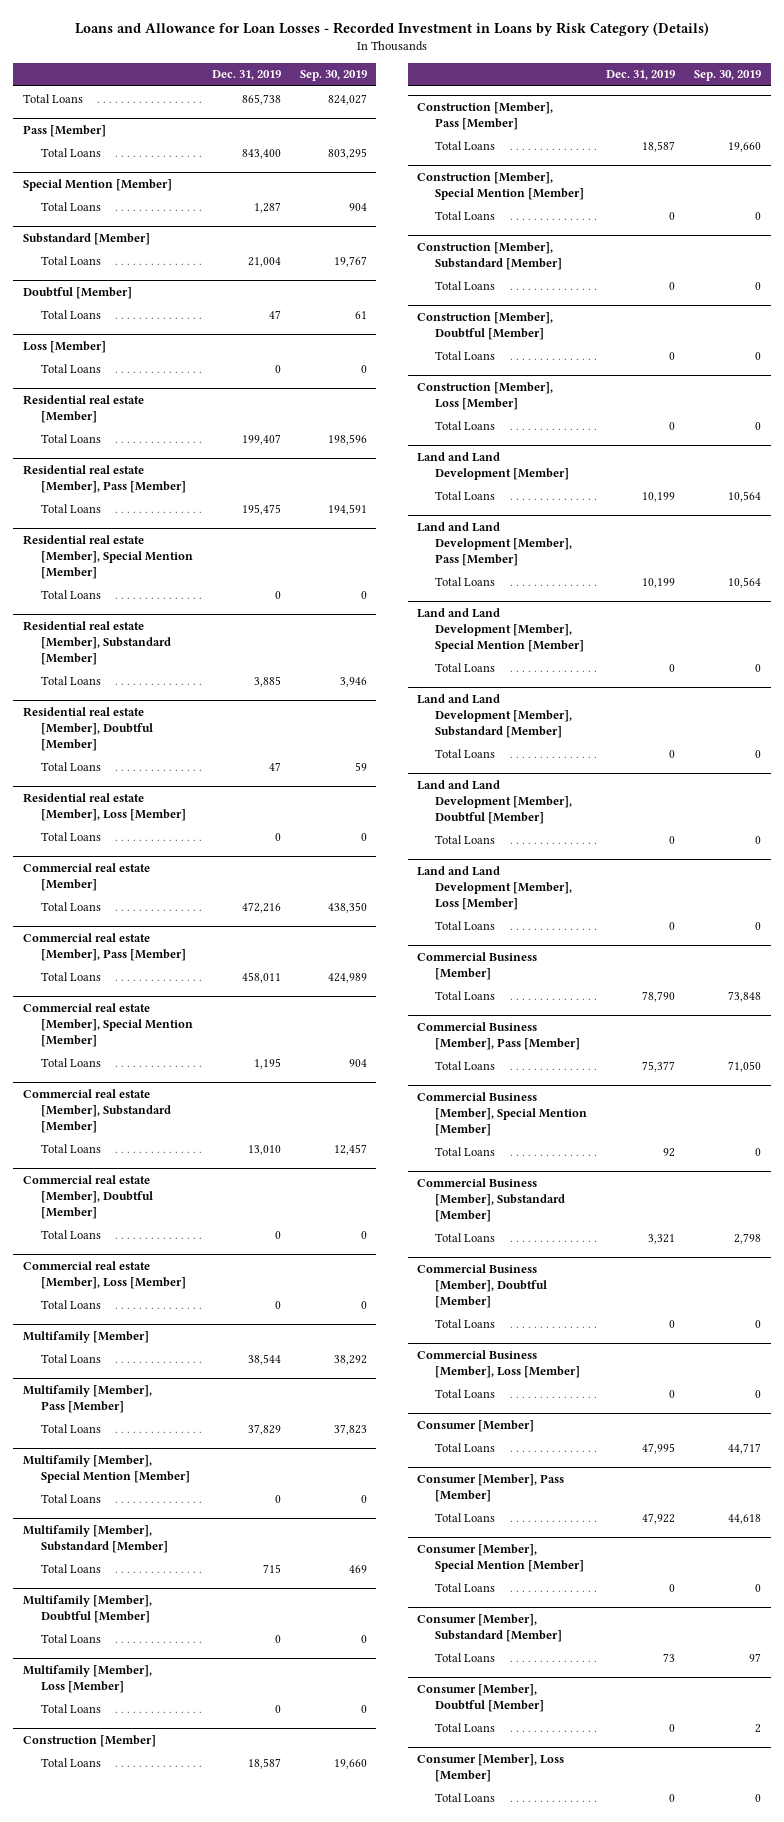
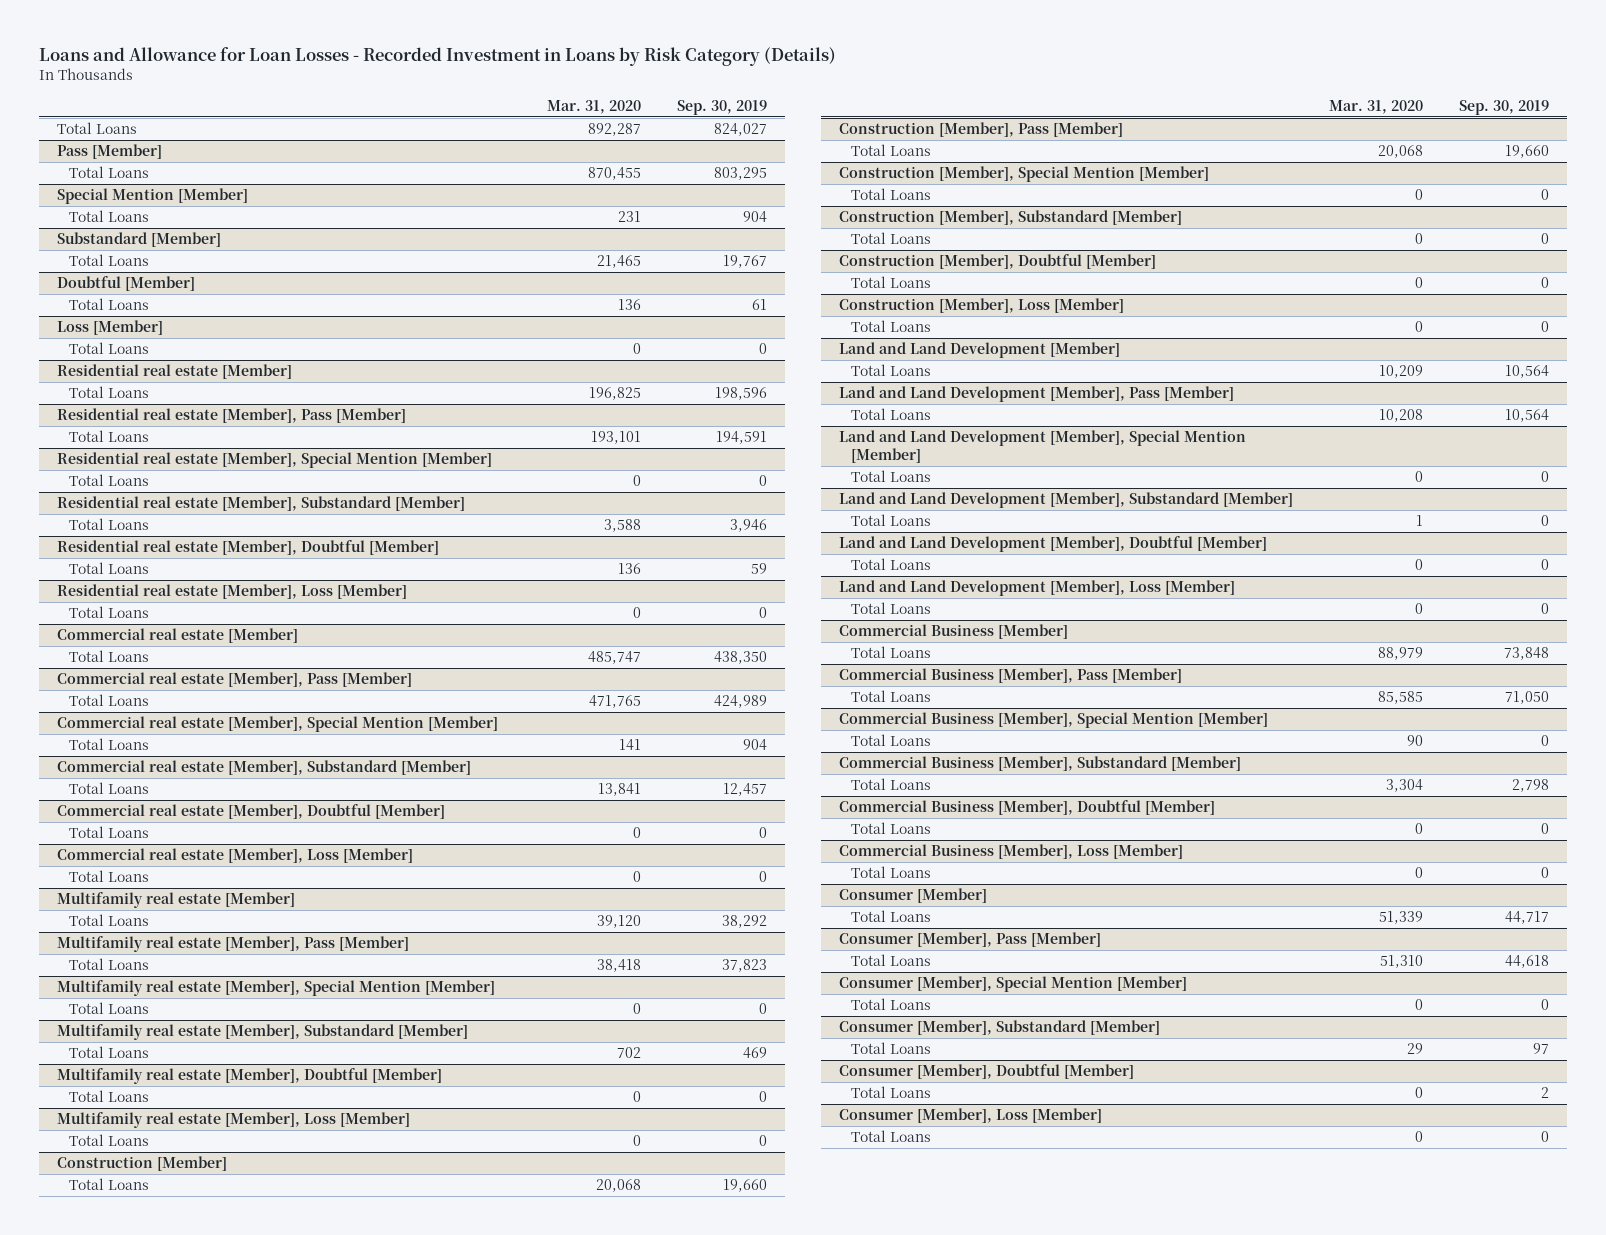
- | Dec. 31, 2019 | Sep. 30, 2019
+ | Mar. 31, 2020 | Sep. 30, 2019
- Multifamily [Member]
+ Multifamily real estate [Member]
- Multifamily [Member], Pass [Member]
+ Multifamily real estate [Member], Pass [Member]
- Multifamily [Member], Special Mention [Member]
+ Multifamily real estate [Member], Special Mention [Member]
- Multifamily [Member], Substandard [Member]
+ Multifamily real estate [Member], Substandard [Member]
- Multifamily [Member], Doubtful [Member]
+ Multifamily real estate [Member], Doubtful [Member]
- Multifamily [Member], Loss [Member]
+ Multifamily real estate [Member], Loss [Member]

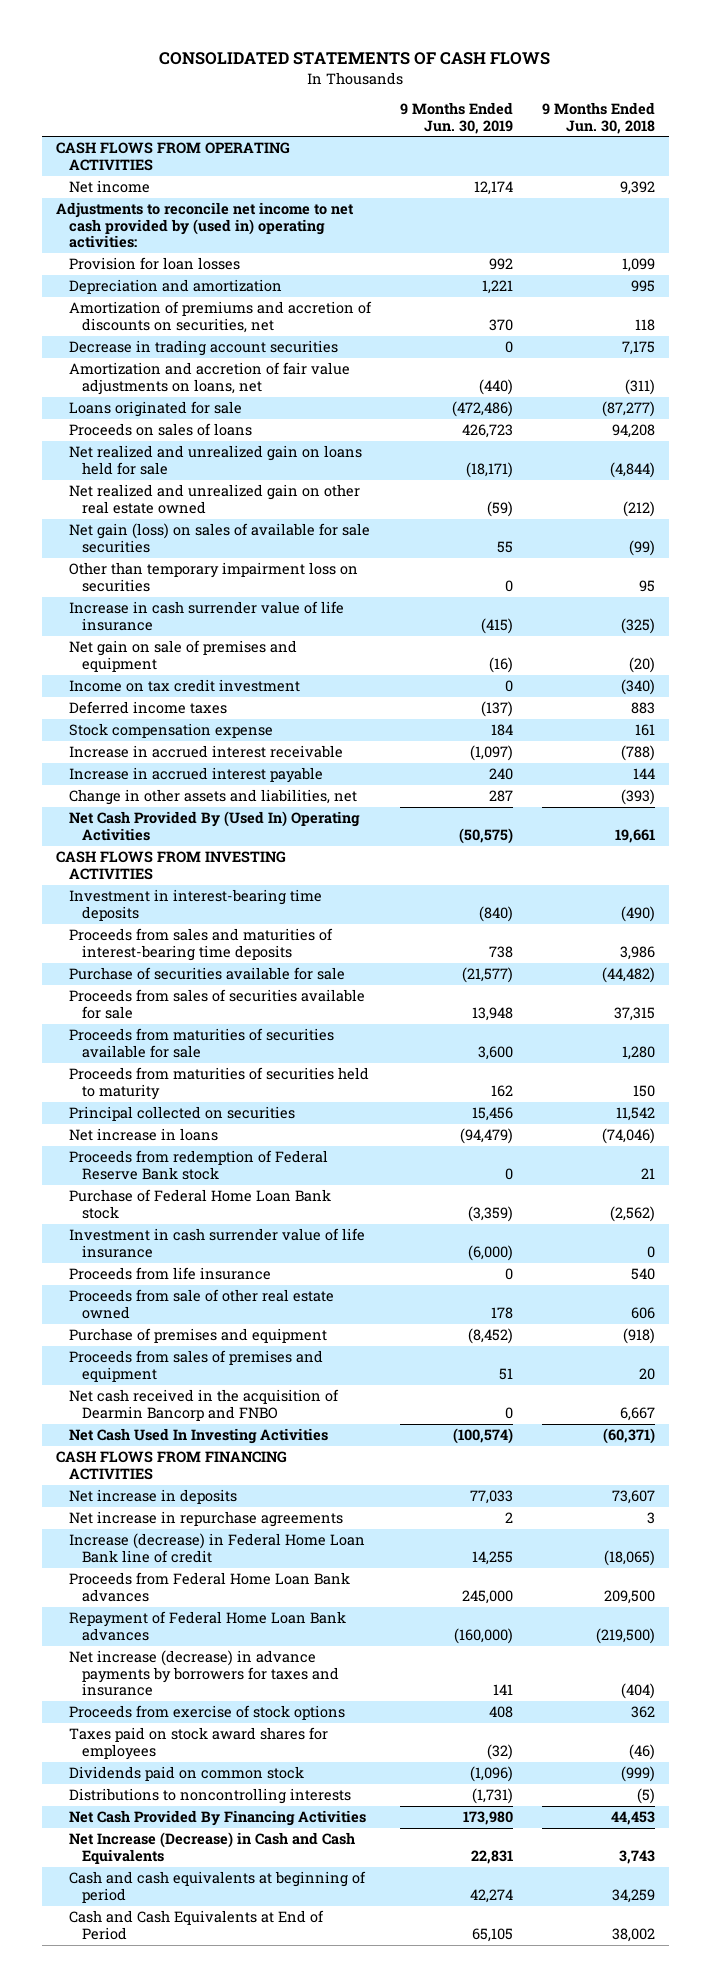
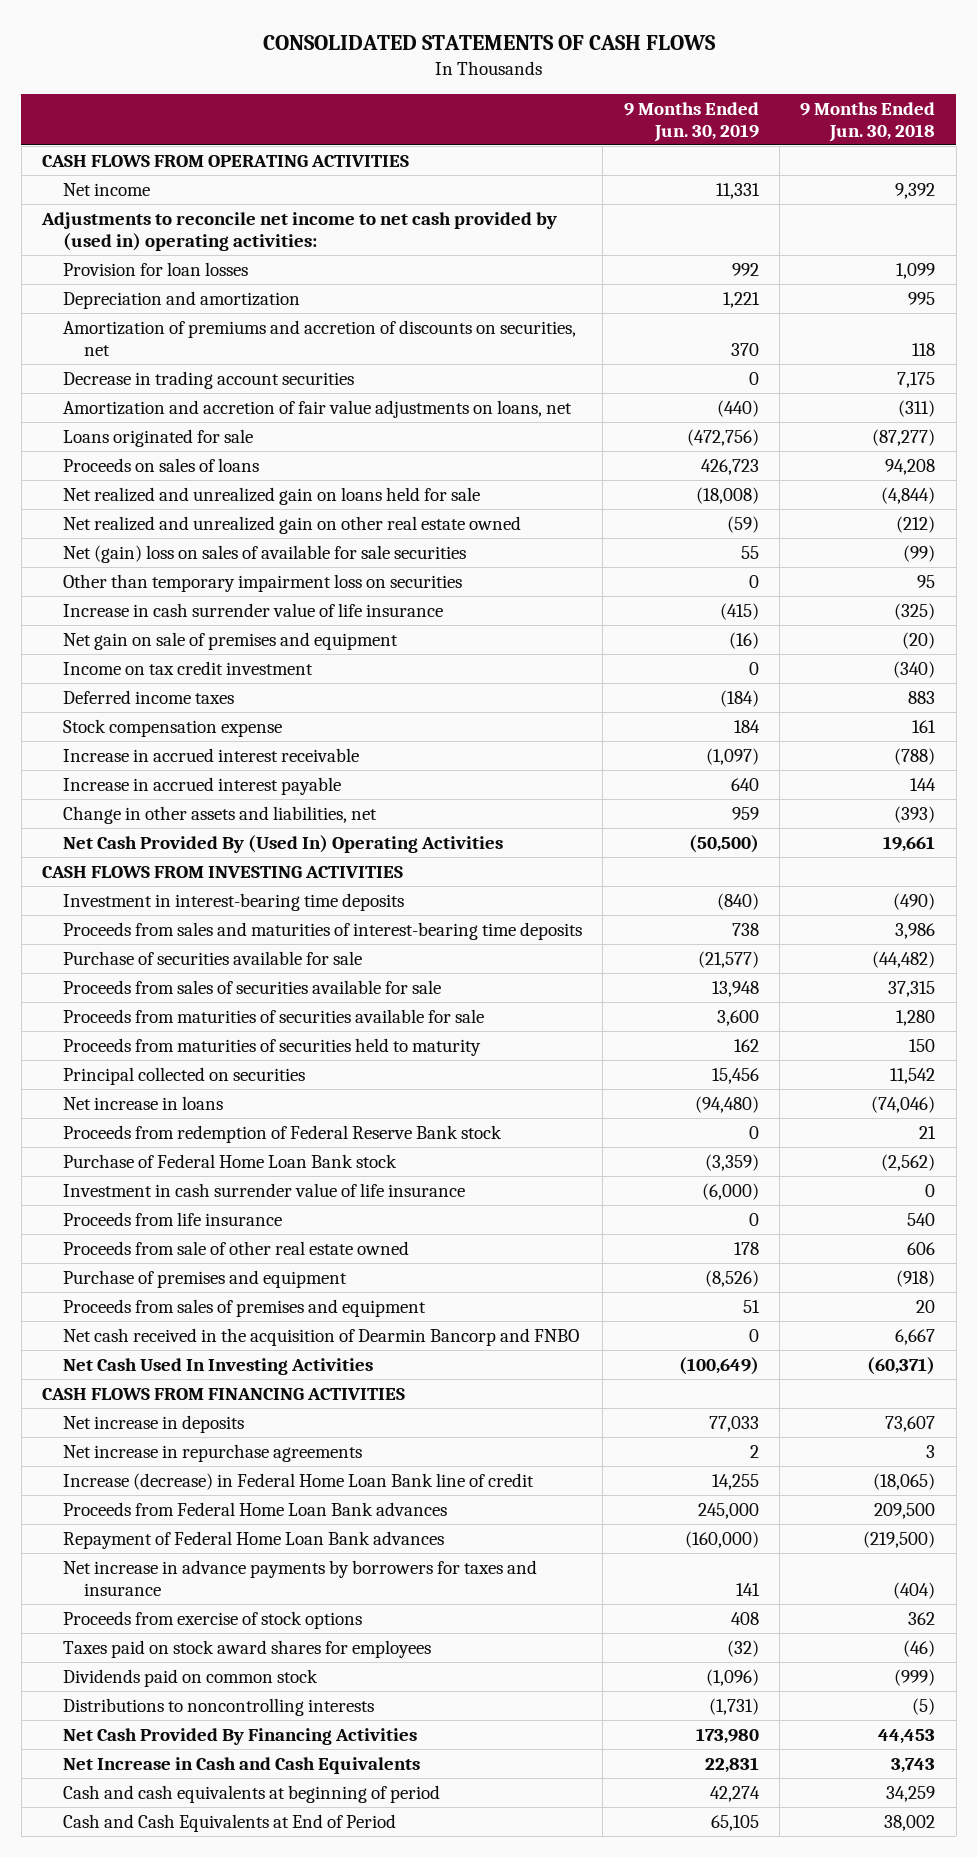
- Net income | 12,174 | 9,392
+ Net income | 11,331 | 9,392
- Loans originated for sale | (472,486) | (87,277)
+ Loans originated for sale | (472,756) | (87,277)
- Net realized and unrealized gain on loans held for sale | (18,171) | (4,844)
+ Net realized and unrealized gain on loans held for sale | (18,008) | (4,844)
- Net gain (loss) on sales of available for sale securities | 55 | (99)
+ Net (gain) loss on sales of available for sale securities | 55 | (99)
- Deferred income taxes | (137) | 883
+ Deferred income taxes | (184) | 883
- Increase in accrued interest payable | 240 | 144
- Change in other assets and liabilities, net | 287 | (393)
- Net Cash Provided By (Used In) Operating Activities | (50,575) | 19,661
+ Increase in accrued interest payable | 640 | 144
+ Change in other assets and liabilities, net | 959 | (393)
+ Net Cash Provided By (Used In) Operating Activities | (50,500) | 19,661
- Net increase in loans | (94,479) | (74,046)
+ Net increase in loans | (94,480) | (74,046)
- Purchase of premises and equipment | (8,452) | (918)
+ Purchase of premises and equipment | (8,526) | (918)
- Net Cash Used In Investing Activities | (100,574) | (60,371)
+ Net Cash Used In Investing Activities | (100,649) | (60,371)
- Net increase (decrease) in advance payments by borrowers for taxes and insurance | 141 | (404)
+ Net increase in advance payments by borrowers for taxes and insurance | 141 | (404)
- Net Increase (Decrease) in Cash and Cash Equivalents | 22,831 | 3,743
+ Net Increase in Cash and Cash Equivalents | 22,831 | 3,743

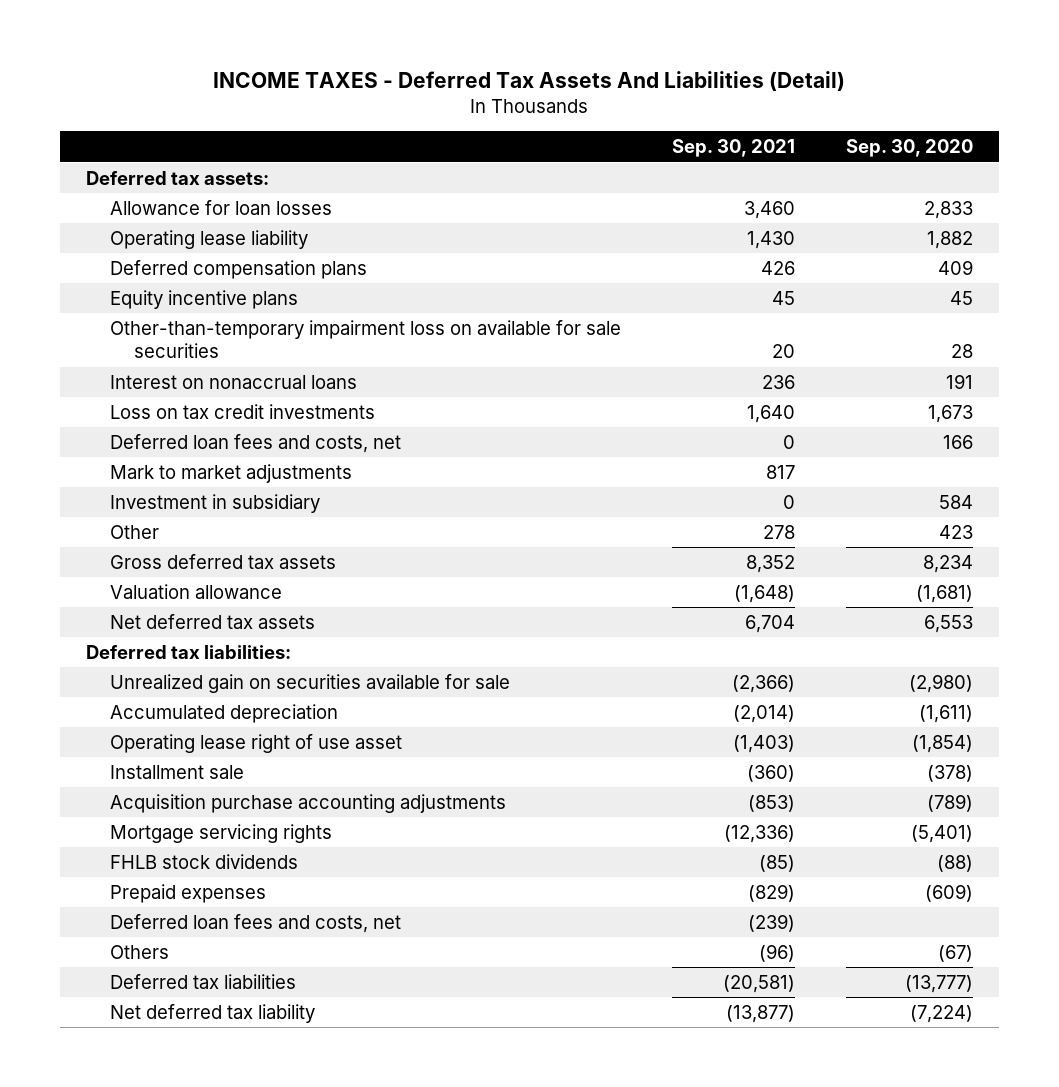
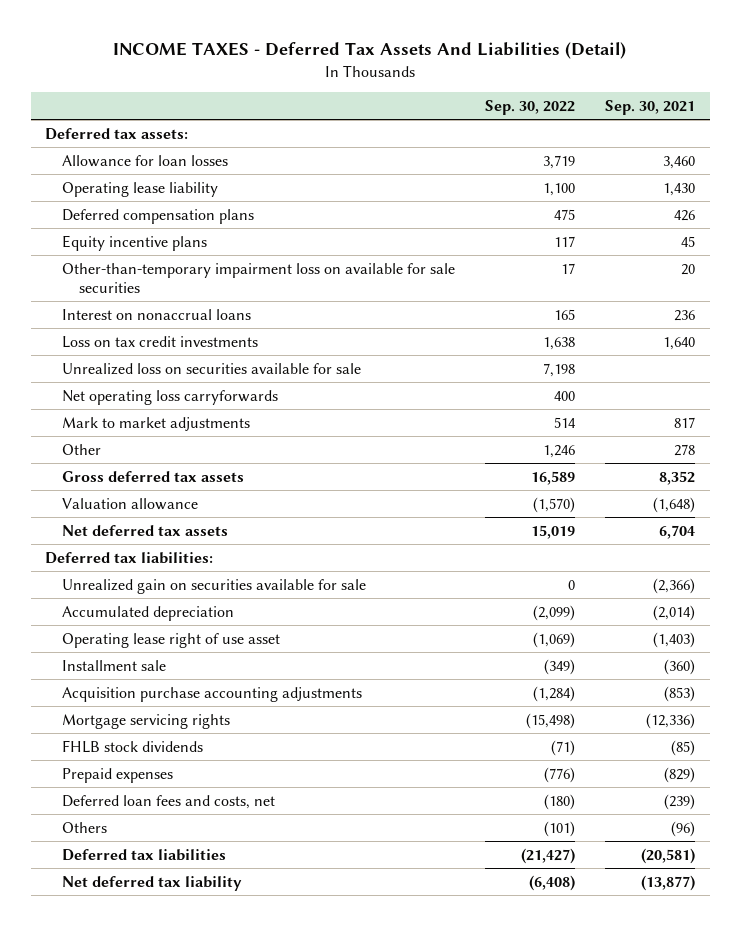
- | Sep. 30, 2021 | Sep. 30, 2020
+ | Sep. 30, 2022 | Sep. 30, 2021
- Deferred loan fees and costs, net | 0 | 166
+ Unrealized loss on securities available for sale | 7,198 |
+ Net operating loss carryforwards | 400 |
- Investment in subsidiary | 0 | 584

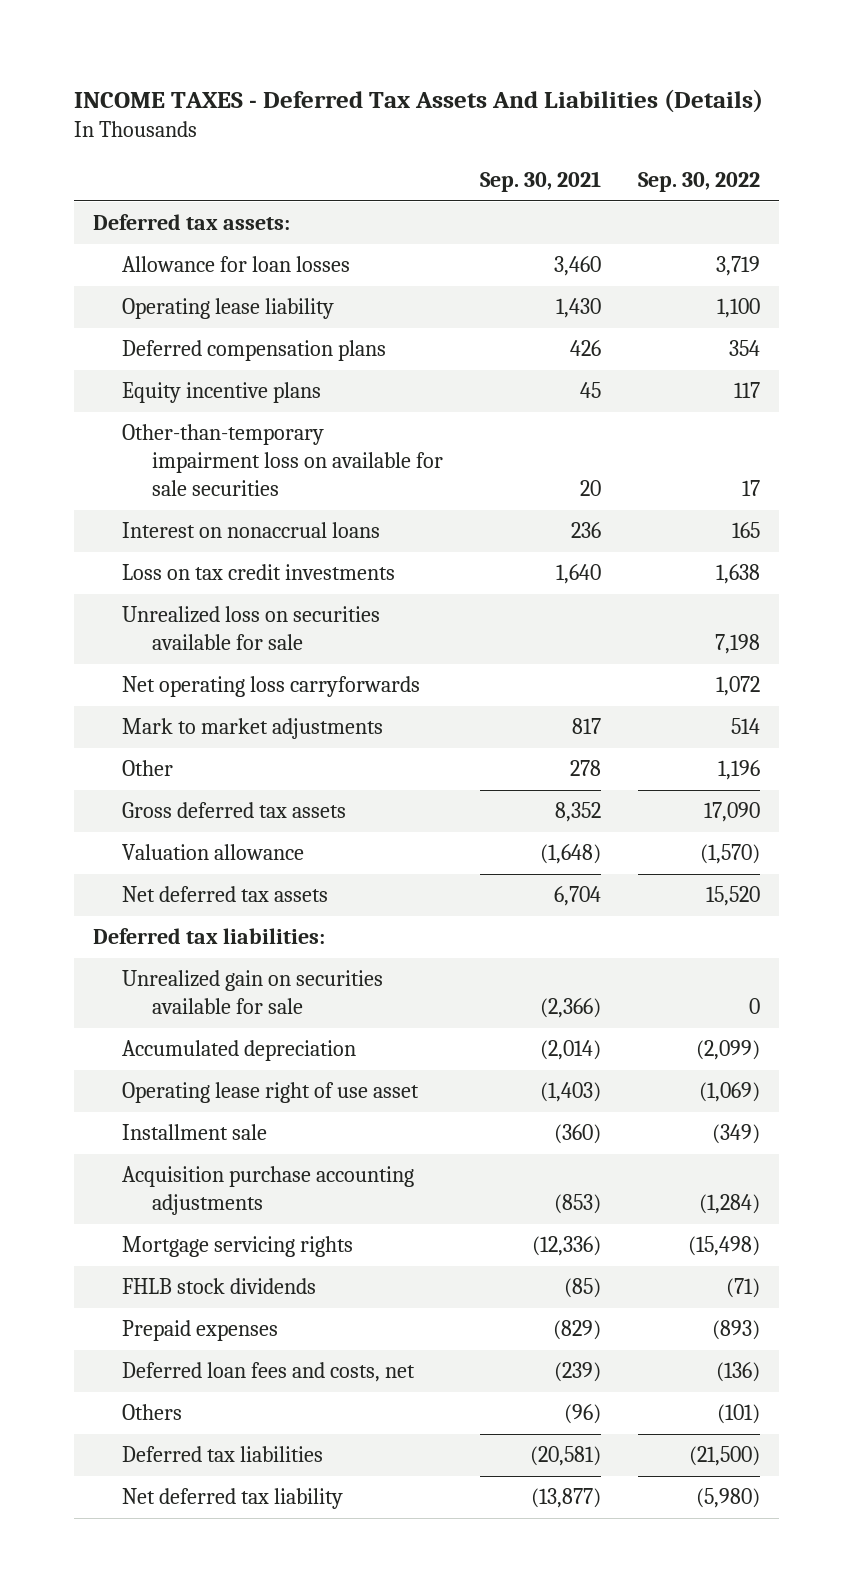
- INCOME TAXES - Deferred Tax Assets And Liabilities (Detail)
+ INCOME TAXES - Deferred Tax Assets And Liabilities (Details)
- | Sep. 30, 2022 | Sep. 30, 2021
+ | Sep. 30, 2021 | Sep. 30, 2022
- Deferred compensation plans | 475 | 426
+ Deferred compensation plans | 426 | 354
- Net operating loss carryforwards | 400 |
+ Net operating loss carryforwards | | 1,072
- Other | 1,246 | 278
- Gross deferred tax assets | 16,589 | 8,352
+ Other | 278 | 1,196
+ Gross deferred tax assets | 8,352 | 17,090
- Net deferred tax assets | 15,019 | 6,704
+ Net deferred tax assets | 6,704 | 15,520
- Prepaid expenses | (776) | (829)
- Deferred loan fees and costs, net | (180) | (239)
+ Prepaid expenses | (829) | (893)
+ Deferred loan fees and costs, net | (239) | (136)
- Deferred tax liabilities | (21,427) | (20,581)
- Net deferred tax liability | (6,408) | (13,877)
+ Deferred tax liabilities | (20,581) | (21,500)
+ Net deferred tax liability | (13,877) | (5,980)

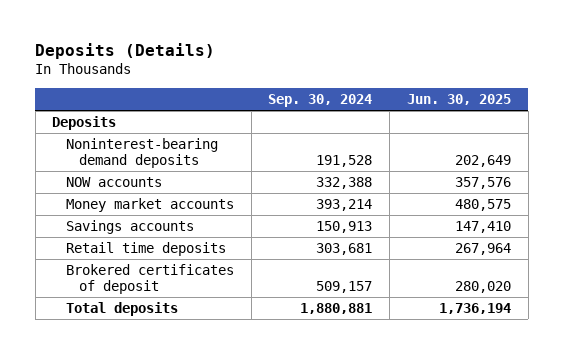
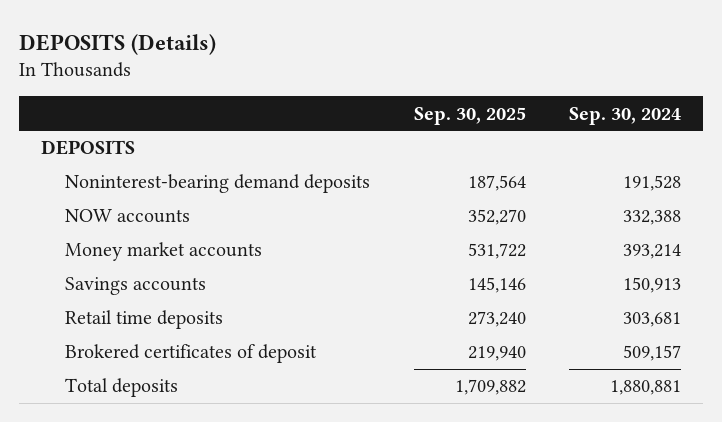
- Deposits (Details)
+ DEPOSITS (Details)
- | Sep. 30, 2024 | Jun. 30, 2025
+ | Sep. 30, 2025 | Sep. 30, 2024
- Deposits
+ DEPOSITS

